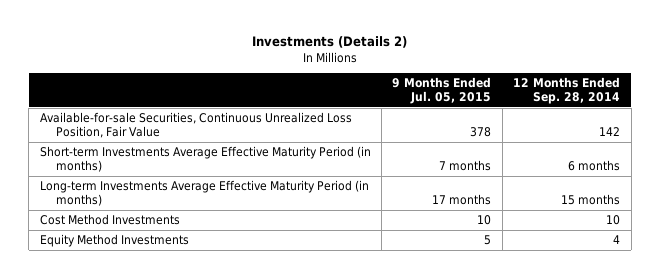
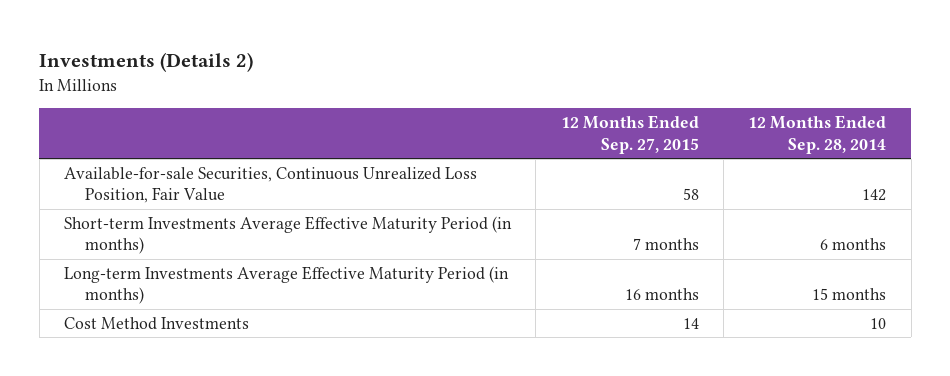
- | 9 Months Ended Jul. 05, 2015 | 12 Months Ended Sep. 28, 2014
+ | 12 Months Ended Sep. 27, 2015 | 12 Months Ended Sep. 28, 2014
- Equity Method Investments | 5 | 4

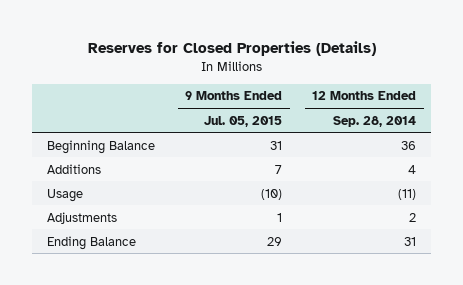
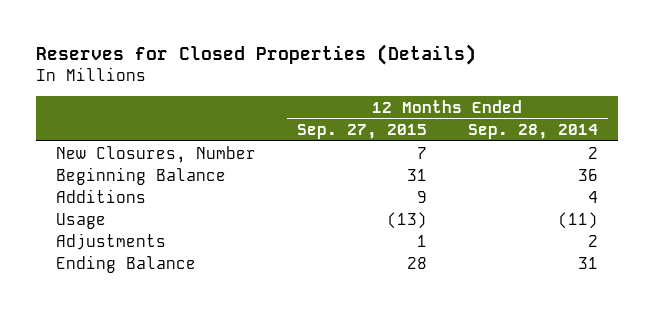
- | 9 Months Ended Jul. 05, 2015 | 12 Months Ended Sep. 28, 2014
+ | 12 Months Ended Sep. 27, 2015 | 12 Months Ended Sep. 28, 2014
+ New Closures, Number | 7 | 2

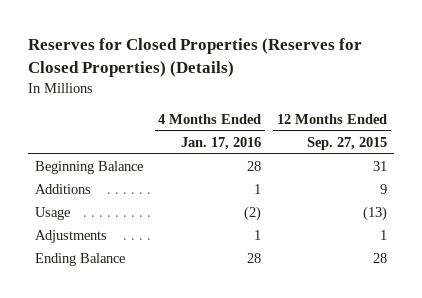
- Reserves for Closed Properties (Details)
+ Reserves for Closed Properties (Reserves for Closed Properties) (Details)
- | 12 Months Ended Sep. 27, 2015 | 12 Months Ended Sep. 28, 2014
+ | 4 Months Ended Jan. 17, 2016 | 12 Months Ended Sep. 27, 2015
- New Closures, Number | 7 | 2

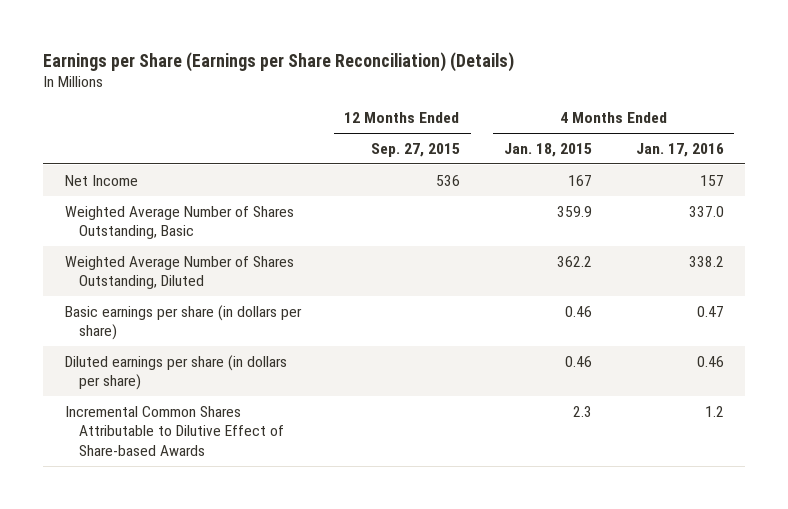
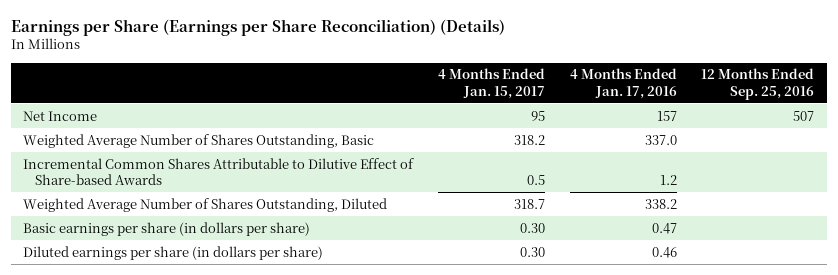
- | 12 Months Ended Sep. 27, 2015 | 4 Months Ended Jan. 18, 2015 | 4 Months Ended Jan. 17, 2016
+ | 4 Months Ended Jan. 15, 2017 | 4 Months Ended Jan. 17, 2016 | 12 Months Ended Sep. 25, 2016
moved up: Incremental Common Shares Attributable to Dilutive Effect of Share-based Awards | 0.5 | 1.2 |

